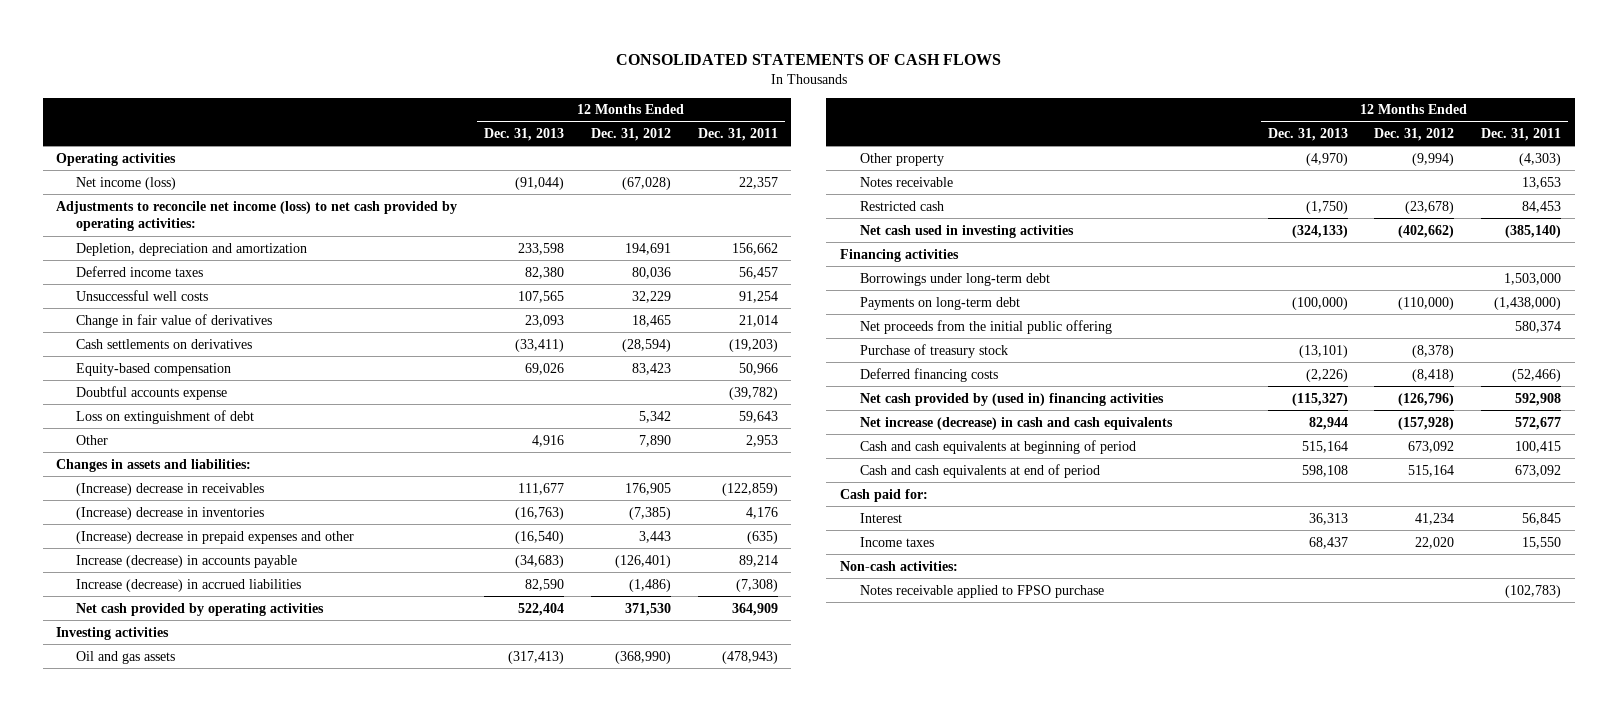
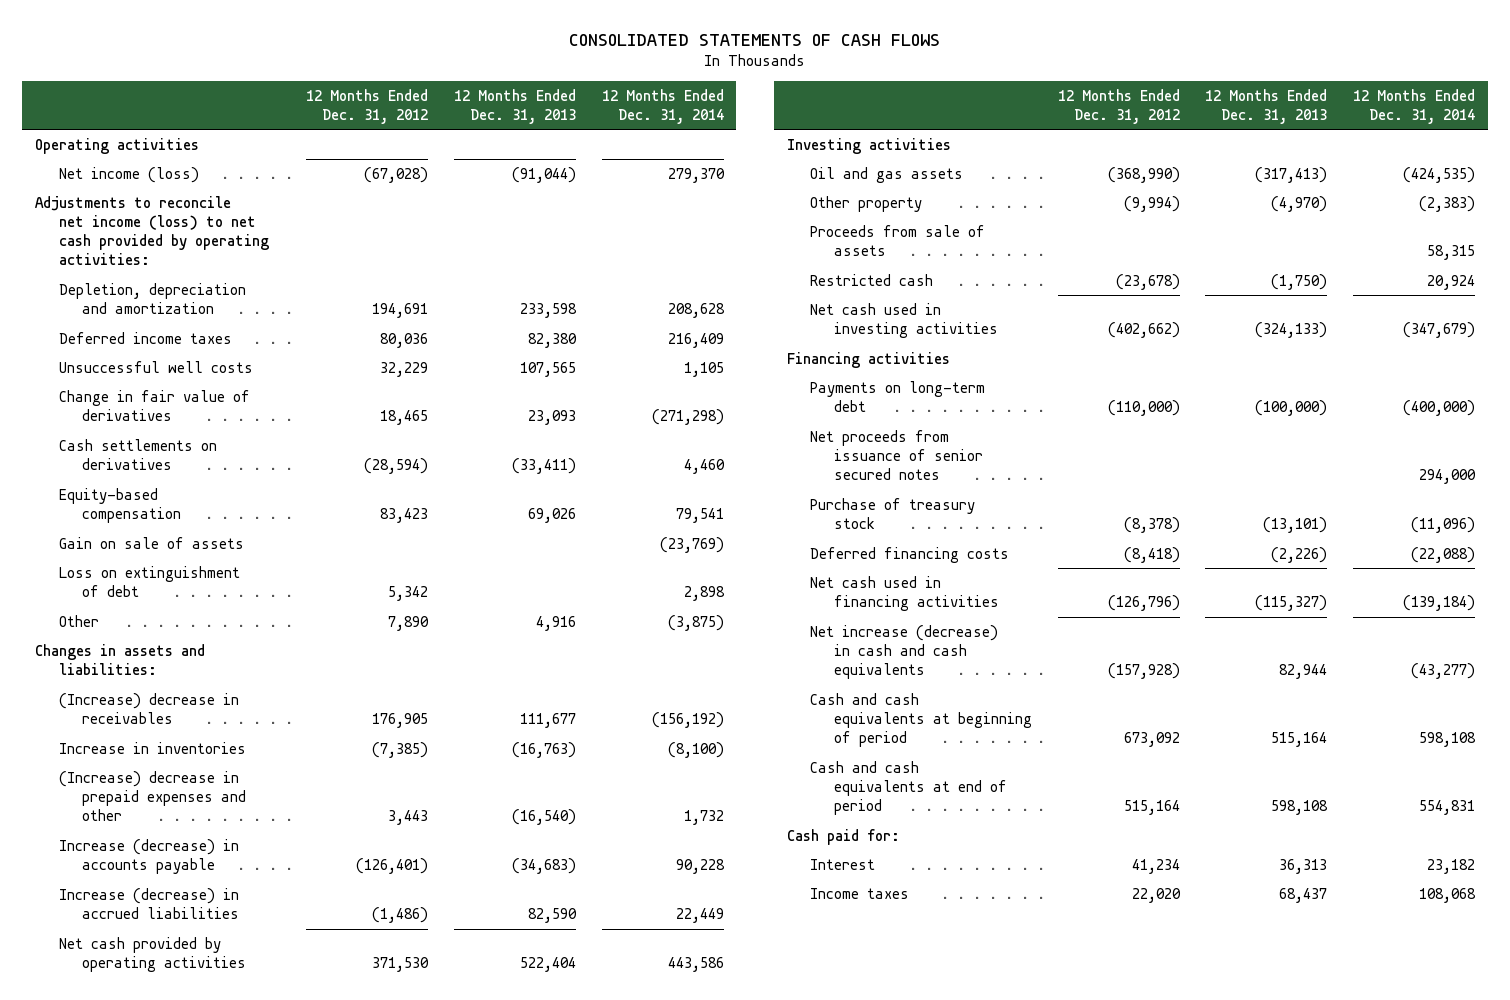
- | 12 Months Ended Dec. 31, 2013 | 12 Months Ended Dec. 31, 2012 | 12 Months Ended Dec. 31, 2011
+ | 12 Months Ended Dec. 31, 2012 | 12 Months Ended Dec. 31, 2013 | 12 Months Ended Dec. 31, 2014
- Doubtful accounts expense | | | (39,782)
+ Gain on sale of assets | | | (23,769)
- (Increase) decrease in inventories | (16,763) | (7,385) | 4,176
+ Increase in inventories | (7,385) | (16,763) | (8,100)
- Notes receivable | | | 13,653
+ Proceeds from sale of assets | | | 58,315
- Borrowings under long-term debt | | | 1,503,000
- Net proceeds from the initial public offering | | | 580,374
+ Net proceeds from issuance of senior secured notes | | | 294,000
- Net cash provided by (used in) financing activities | (115,327) | (126,796) | 592,908
+ Net cash used in financing activities | (126,796) | (115,327) | (139,184)
- Non-cash activities:
- Notes receivable applied to FPSO purchase | | | (102,783)

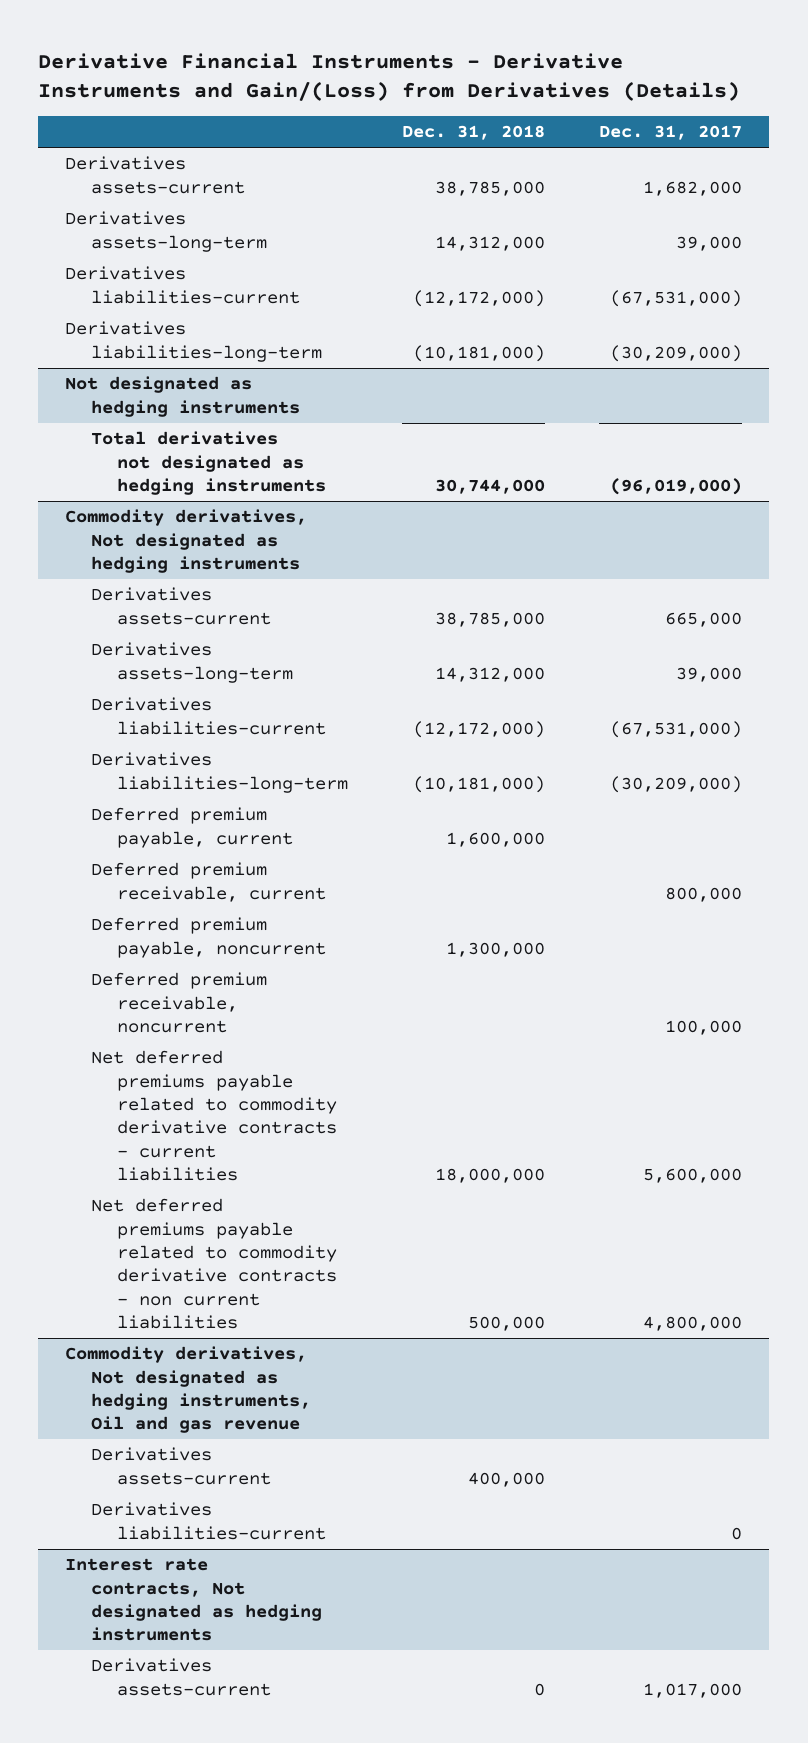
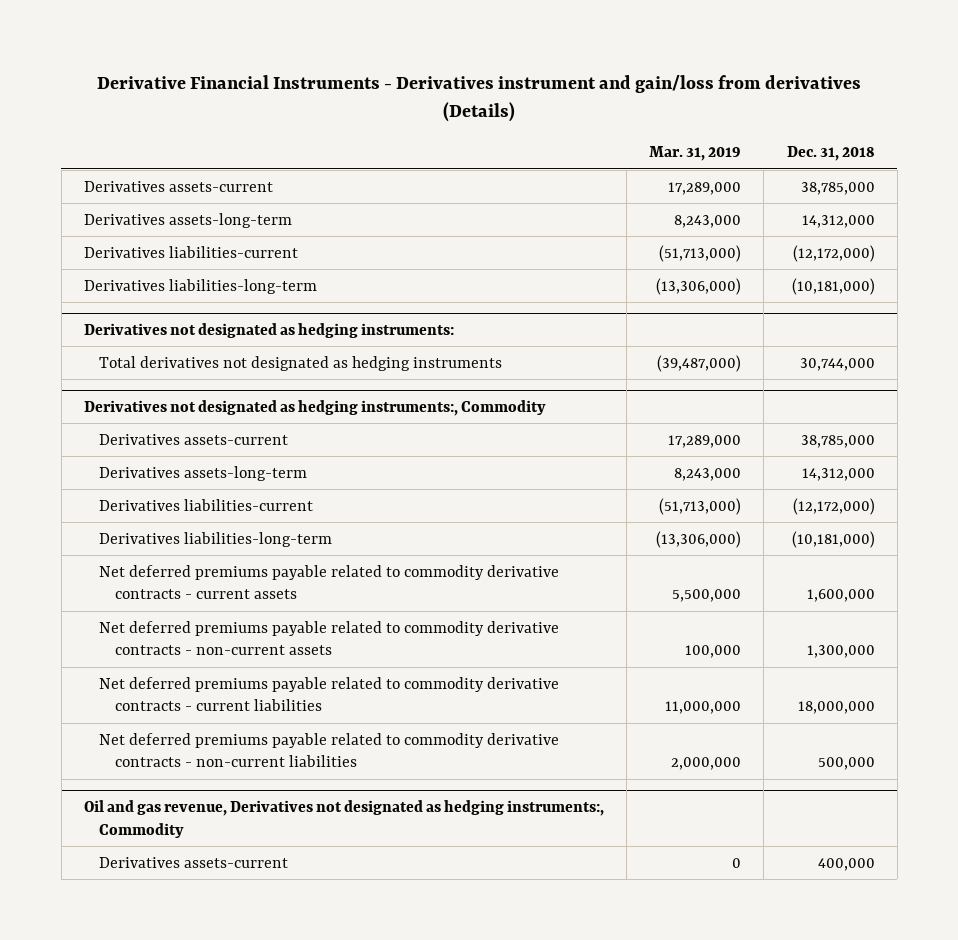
- Derivative Financial Instruments - Derivative Instruments and Gain/(Loss) from Derivatives (Details)
+ Derivative Financial Instruments - Derivatives instrument and gain/loss from derivatives (Details)
- | Dec. 31, 2018 | Dec. 31, 2017
+ | Mar. 31, 2019 | Dec. 31, 2018
- Not designated as hedging instruments
+ Derivatives not designated as hedging instruments:
- Commodity derivatives, Not designated as hedging instruments
+ Derivatives not designated as hedging instruments:, Commodity
- Deferred premium payable, current | 1,600,000 |
- Deferred premium receivable, current | | 800,000
- Deferred premium payable, noncurrent | 1,300,000 |
- Deferred premium receivable, noncurrent | | 100,000
+ Net deferred premiums payable related to commodity derivative contracts - current assets | 5,500,000 | 1,600,000
+ Net deferred premiums payable related to commodity derivative contracts - non-current assets | 100,000 | 1,300,000
- Net deferred premiums payable related to commodity derivative contracts - non current liabilities | 500,000 | 4,800,000
- Commodity derivatives, Not designated as hedging instruments, Oil and gas revenue
+ Net deferred premiums payable related to commodity derivative contracts - non-current liabilities | 2,000,000 | 500,000
+ Oil and gas revenue, Derivatives not designated as hedging instruments:, Commodity
- Derivatives liabilities-current | | 0
- Interest rate contracts, Not designated as hedging instruments
- Derivatives assets-current | 0 | 1,017,000

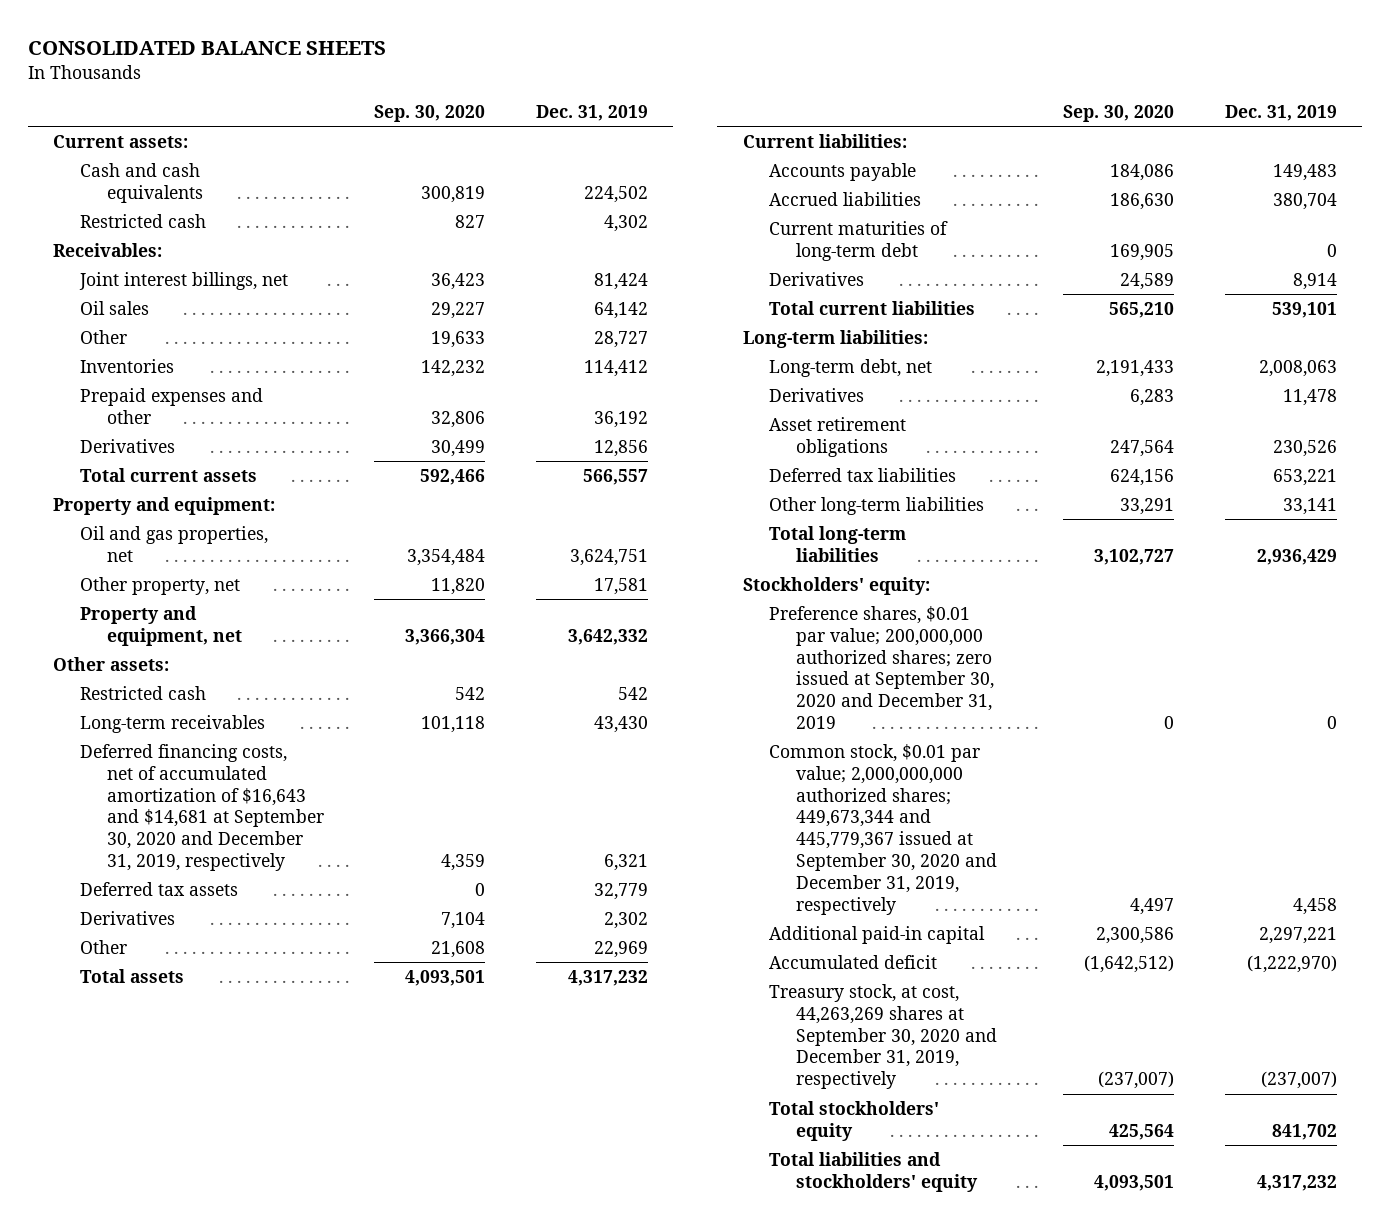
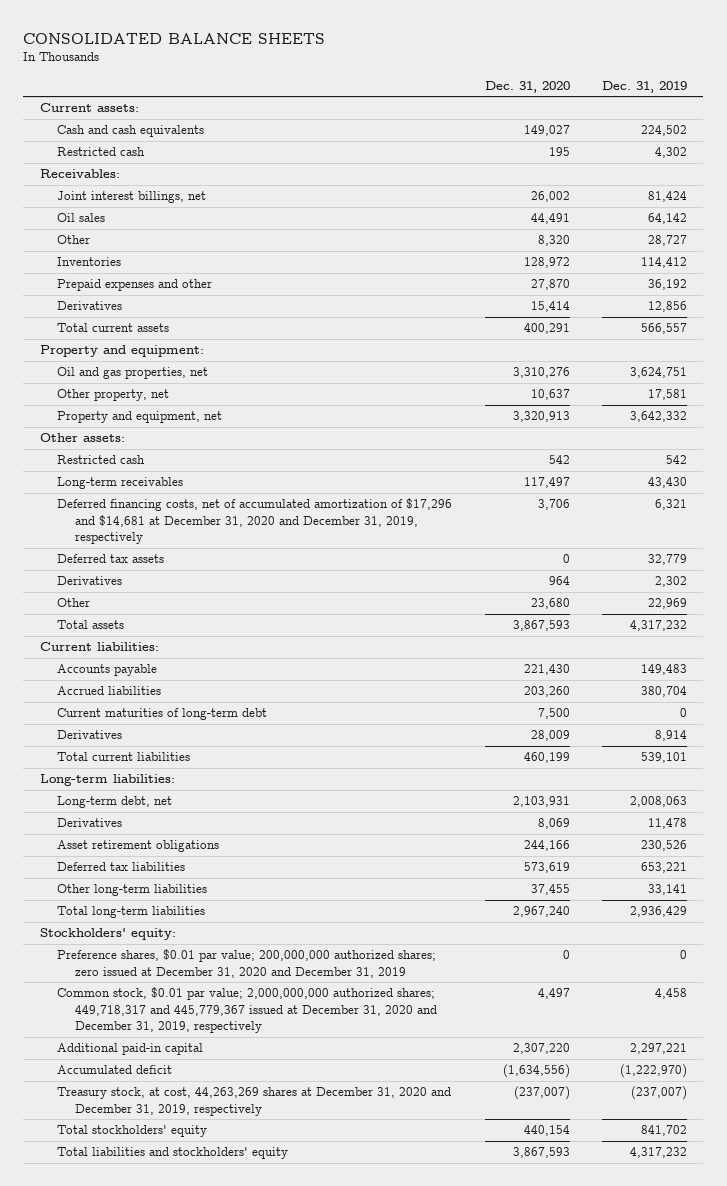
- | Sep. 30, 2020 | Dec. 31, 2019
+ | Dec. 31, 2020 | Dec. 31, 2019
- Deferred financing costs, net of accumulated amortization of $16,643 and $14,681 at September 30, 2020 and December 31, 2019, respectively | 4,359 | 6,321
+ Deferred financing costs, net of accumulated amortization of $17,296 and $14,681 at December 31, 2020 and December 31, 2019, respectively | 3,706 | 6,321
- Preference shares, $0.01 par value; 200,000,000 authorized shares; zero issued at September 30, 2020 and December 31, 2019 | 0 | 0
- Common stock, $0.01 par value; 2,000,000,000 authorized shares; 449,673,344 and 445,779,367 issued at September 30, 2020 and December 31, 2019, respectively | 4,497 | 4,458
+ Preference shares, $0.01 par value; 200,000,000 authorized shares; zero issued at December 31, 2020 and December 31, 2019 | 0 | 0
+ Common stock, $0.01 par value; 2,000,000,000 authorized shares; 449,718,317 and 445,779,367 issued at December 31, 2020 and December 31, 2019, respectively | 4,497 | 4,458
- Treasury stock, at cost, 44,263,269 shares at September 30, 2020 and December 31, 2019, respectively | (237,007) | (237,007)
+ Treasury stock, at cost, 44,263,269 shares at December 31, 2020 and December 31, 2019, respectively | (237,007) | (237,007)

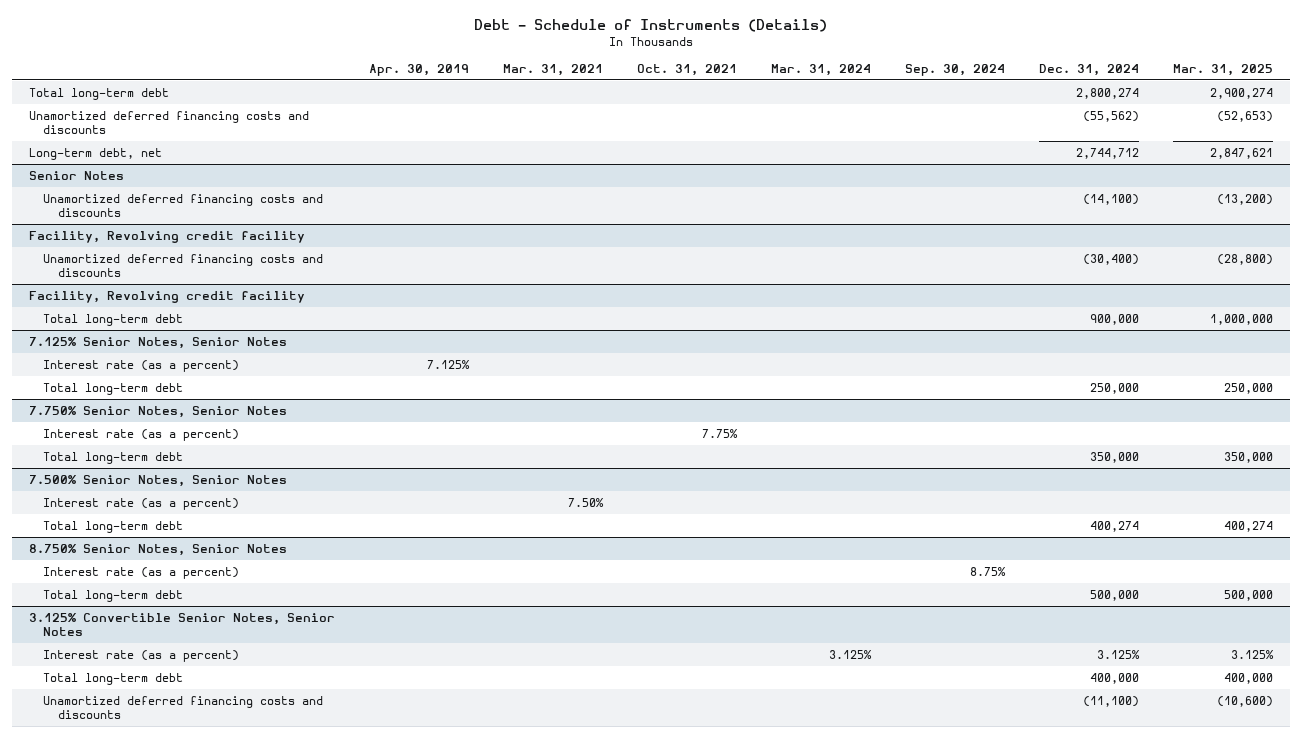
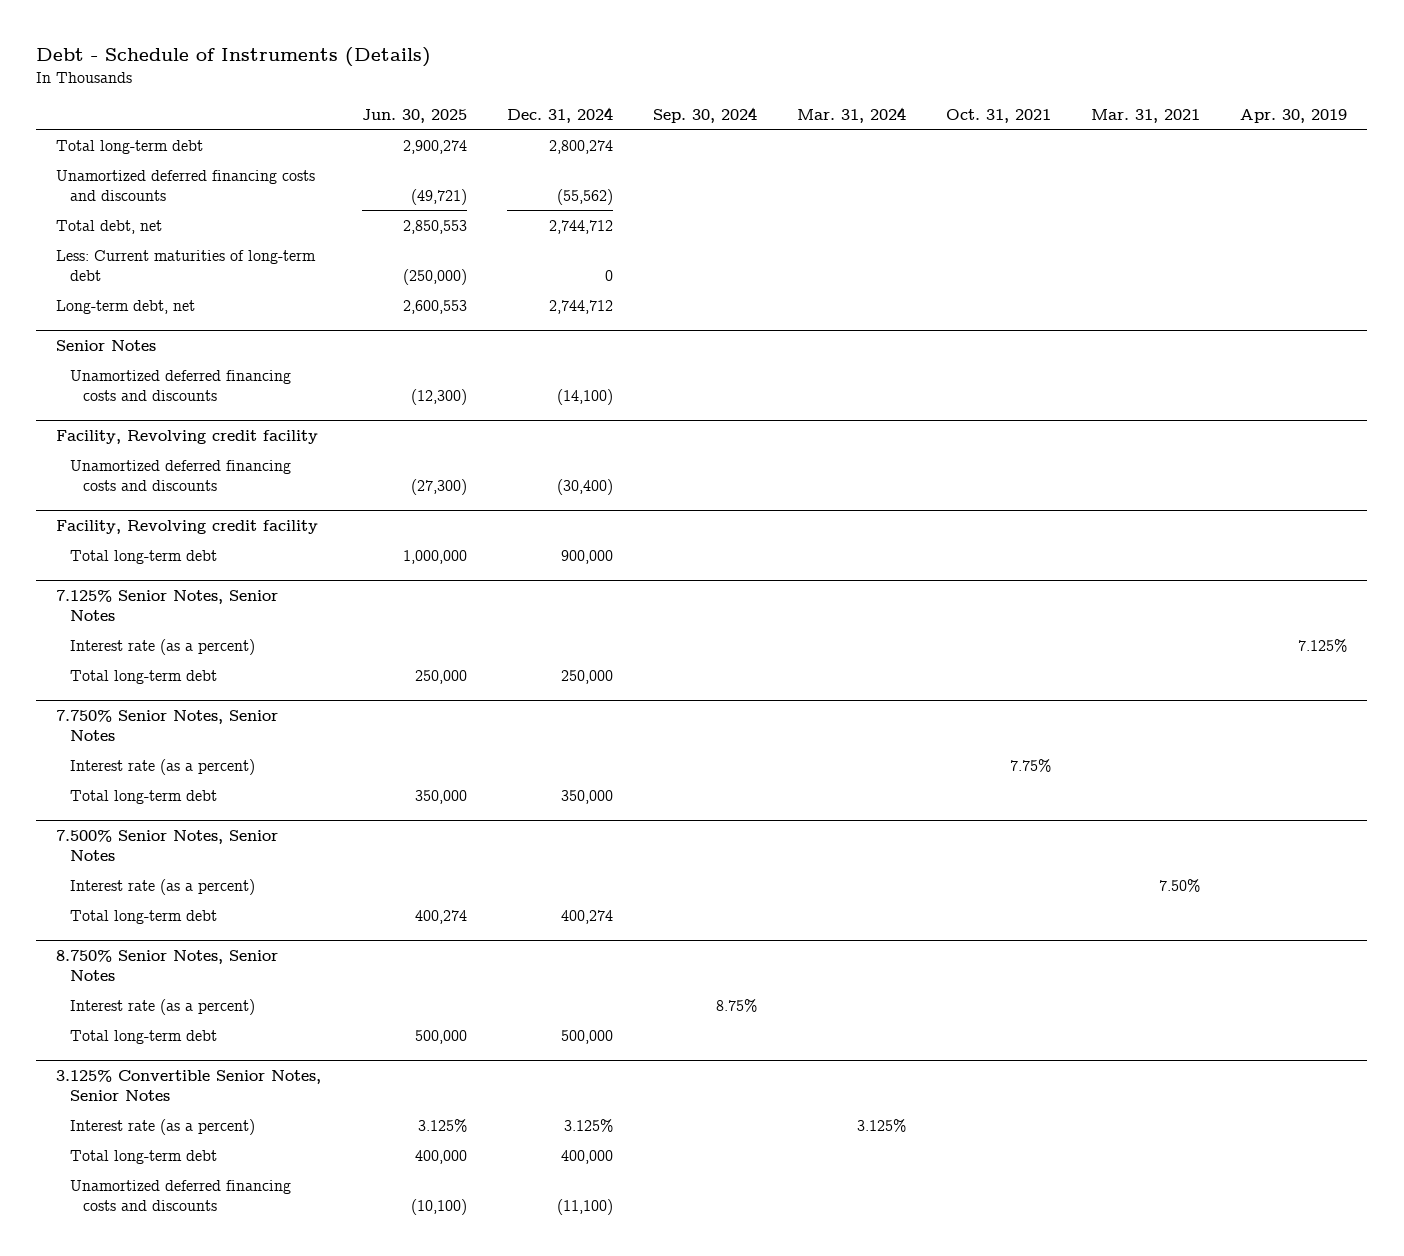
- | Apr. 30, 2019 | Mar. 31, 2021 | Oct. 31, 2021 | Mar. 31, 2024 | Sep. 30, 2024 | Dec. 31, 2024 | Mar. 31, 2025
+ | Jun. 30, 2025 | Dec. 31, 2024 | Sep. 30, 2024 | Mar. 31, 2024 | Oct. 31, 2021 | Mar. 31, 2021 | Apr. 30, 2019
+ Total debt, net | 2,850,553 | 2,744,712 | | | | |
+ Less: Current maturities of long-term debt | (250,000) | 0 | | | | |

